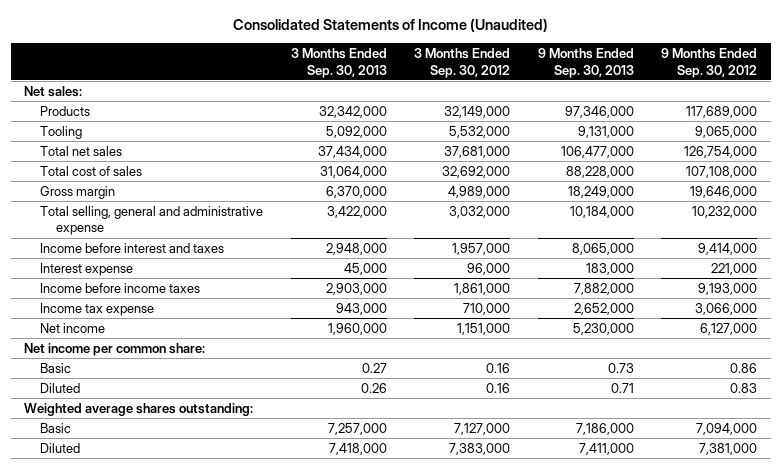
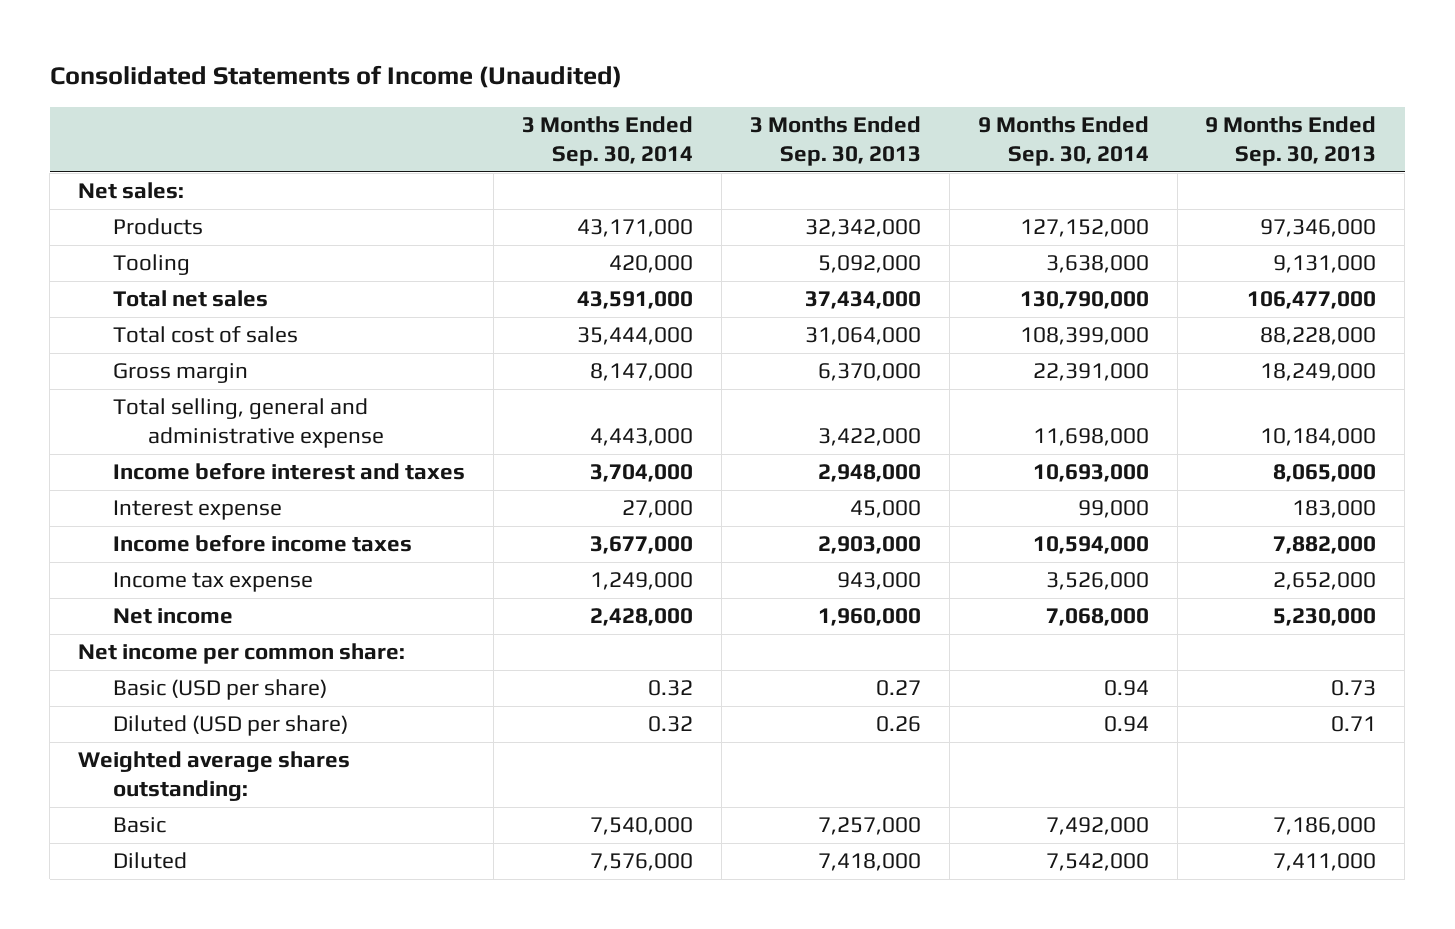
- | 3 Months Ended Sep. 30, 2013 | 3 Months Ended Sep. 30, 2012 | 9 Months Ended Sep. 30, 2013 | 9 Months Ended Sep. 30, 2012
+ | 3 Months Ended Sep. 30, 2014 | 3 Months Ended Sep. 30, 2013 | 9 Months Ended Sep. 30, 2014 | 9 Months Ended Sep. 30, 2013
- Basic | 0.27 | 0.16 | 0.73 | 0.86
- Diluted | 0.26 | 0.16 | 0.71 | 0.83
+ Basic (USD per share) | 0.32 | 0.27 | 0.94 | 0.73
+ Diluted (USD per share) | 0.32 | 0.26 | 0.94 | 0.71

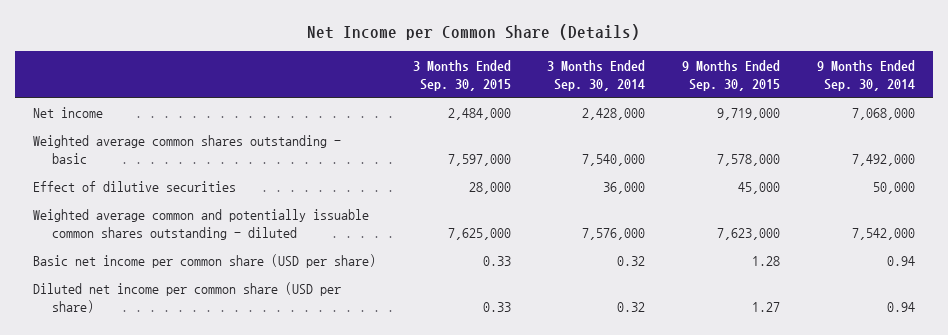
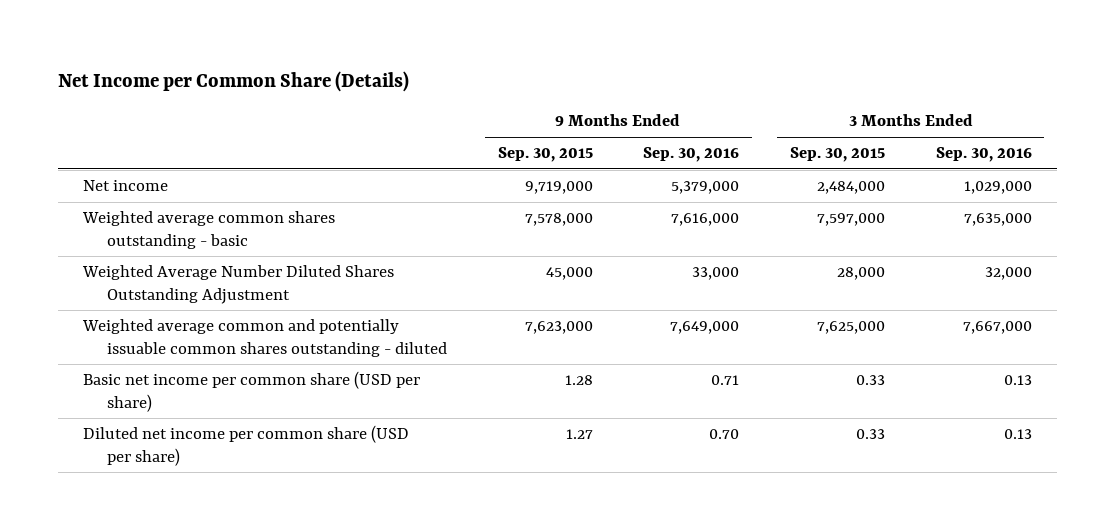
- | 3 Months Ended Sep. 30, 2015 | 3 Months Ended Sep. 30, 2014 | 9 Months Ended Sep. 30, 2015 | 9 Months Ended Sep. 30, 2014
+ | 9 Months Ended Sep. 30, 2015 | 9 Months Ended Sep. 30, 2016 | 3 Months Ended Sep. 30, 2015 | 3 Months Ended Sep. 30, 2016
- Effect of dilutive securities | 28,000 | 36,000 | 45,000 | 50,000
+ Weighted Average Number Diluted Shares Outstanding Adjustment | 45,000 | 33,000 | 28,000 | 32,000

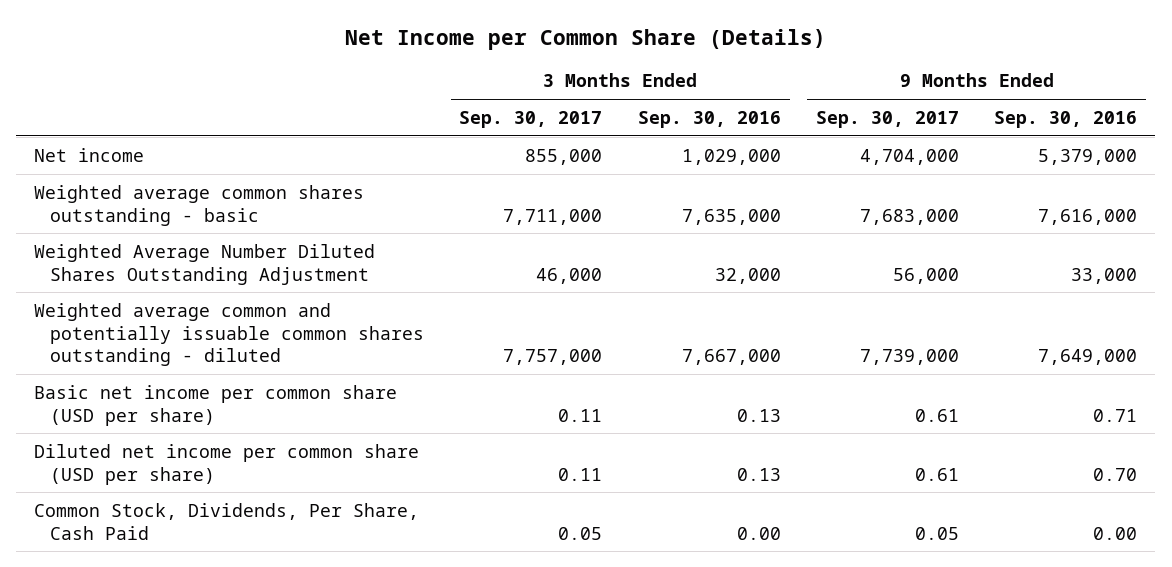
- | 9 Months Ended Sep. 30, 2015 | 9 Months Ended Sep. 30, 2016 | 3 Months Ended Sep. 30, 2015 | 3 Months Ended Sep. 30, 2016
+ | 3 Months Ended Sep. 30, 2017 | 3 Months Ended Sep. 30, 2016 | 9 Months Ended Sep. 30, 2017 | 9 Months Ended Sep. 30, 2016
+ Common Stock, Dividends, Per Share, Cash Paid | 0.05 | 0.00 | 0.05 | 0.00

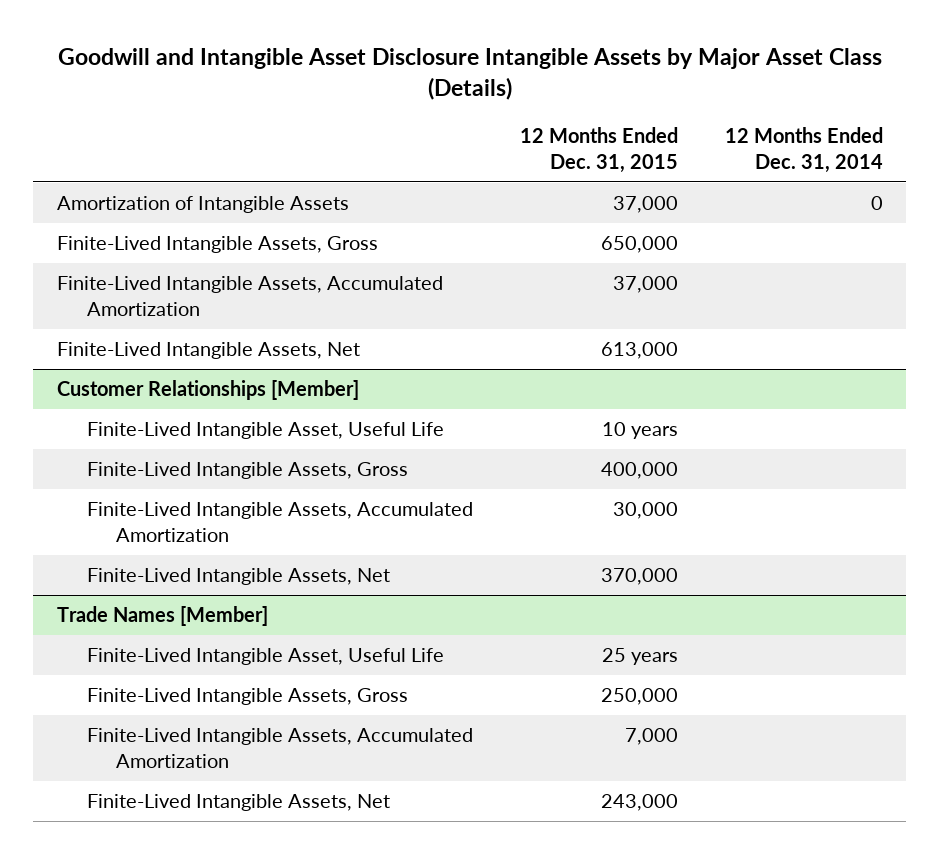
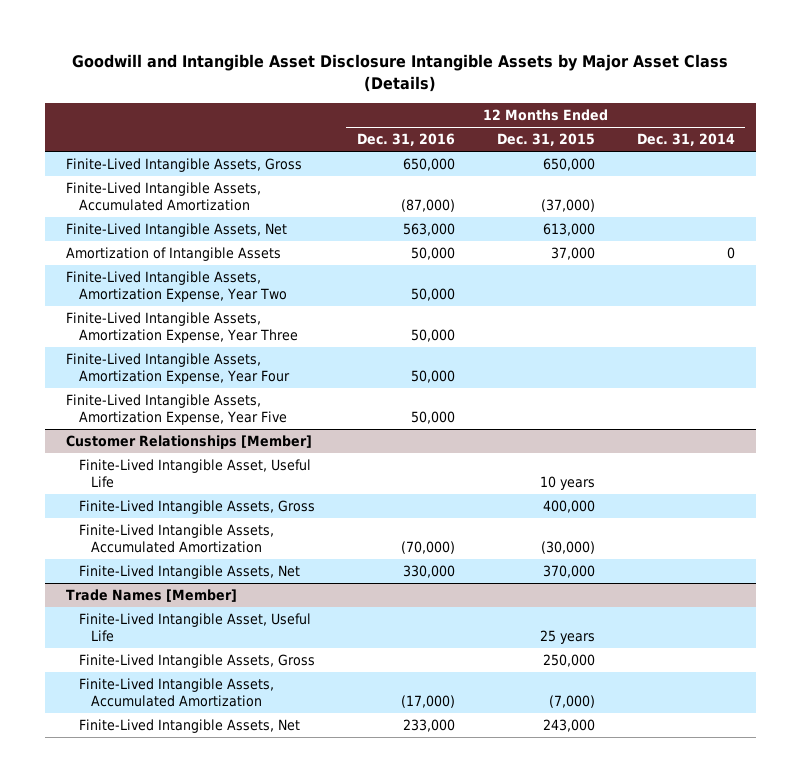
- | 12 Months Ended Dec. 31, 2015 | 12 Months Ended Dec. 31, 2014
+ | 12 Months Ended Dec. 31, 2016 | 12 Months Ended Dec. 31, 2015 | 12 Months Ended Dec. 31, 2014
- Finite-Lived Intangible Assets, Accumulated Amortization | 37,000 |
+ Finite-Lived Intangible Assets, Accumulated Amortization | (87,000) | (37,000) |
moved down: Amortization of Intangible Assets | 50,000 | 37,000 | 0
+ Finite-Lived Intangible Assets, Amortization Expense, Year Two | 50,000 | |
+ Finite-Lived Intangible Assets, Amortization Expense, Year Three | 50,000 | |
+ Finite-Lived Intangible Assets, Amortization Expense, Year Four | 50,000 | |
+ Finite-Lived Intangible Assets, Amortization Expense, Year Five | 50,000 | |
@ Customer Relationships [Member]
- Finite-Lived Intangible Assets, Accumulated Amortization | 30,000 |
+ Finite-Lived Intangible Assets, Accumulated Amortization | (70,000) | (30,000) |
@ Trade Names [Member]
- Finite-Lived Intangible Assets, Accumulated Amortization | 7,000 |
+ Finite-Lived Intangible Assets, Accumulated Amortization | (17,000) | (7,000) |

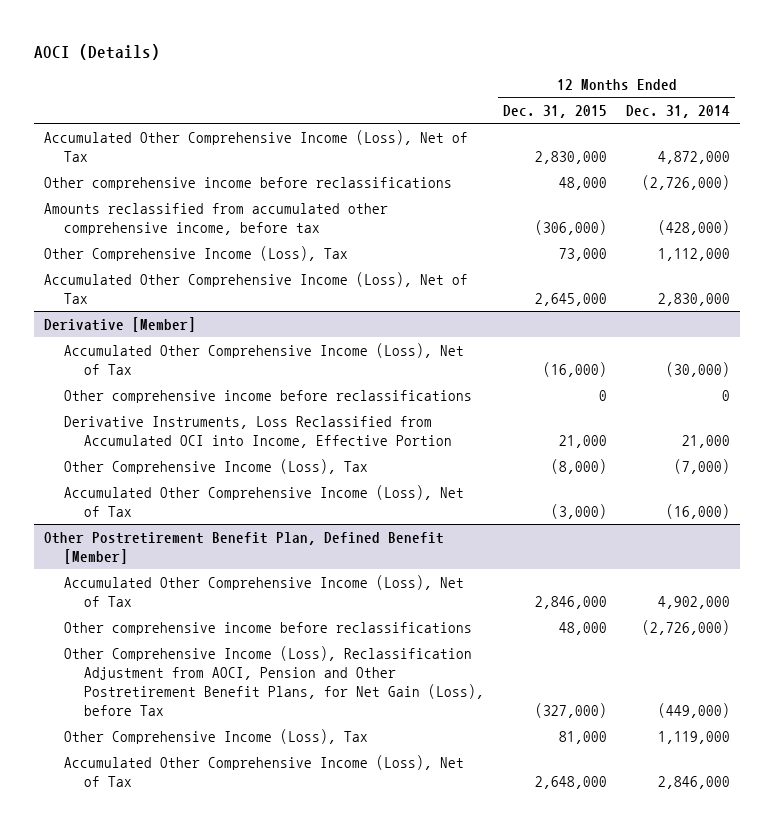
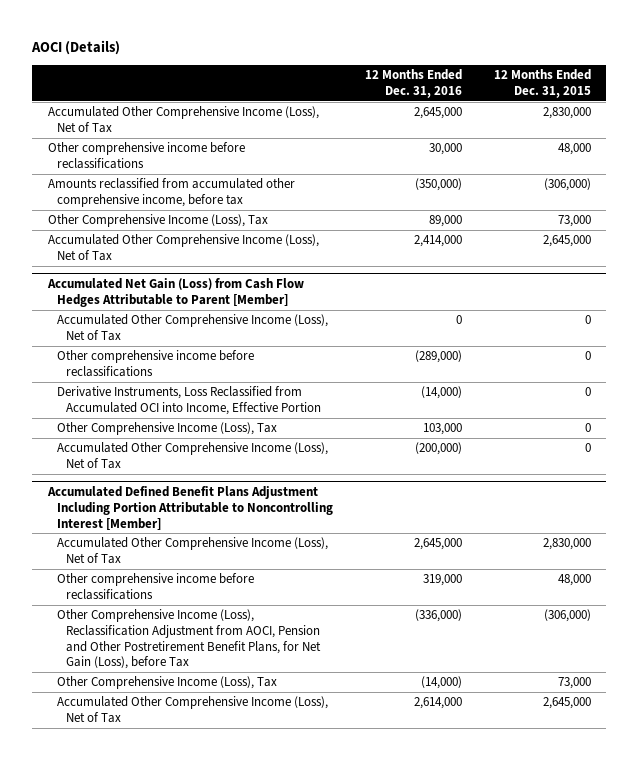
- | 12 Months Ended Dec. 31, 2015 | 12 Months Ended Dec. 31, 2014
+ | 12 Months Ended Dec. 31, 2016 | 12 Months Ended Dec. 31, 2015
- Derivative [Member]
- Accumulated Other Comprehensive Income (Loss), Net of Tax | (16,000) | (30,000)
+ Accumulated Net Gain (Loss) from Cash Flow Hedges Attributable to Parent [Member]
+ Accumulated Other Comprehensive Income (Loss), Net of Tax | 0 | 0
- Derivative Instruments, Loss Reclassified from Accumulated OCI into Income, Effective Portion | 21,000 | 21,000
- Other Comprehensive Income (Loss), Tax | (8,000) | (7,000)
- Accumulated Other Comprehensive Income (Loss), Net of Tax | (3,000) | (16,000)
- Other Postretirement Benefit Plan, Defined Benefit [Member]
- Accumulated Other Comprehensive Income (Loss), Net of Tax | 2,846,000 | 4,902,000
+ Derivative Instruments, Loss Reclassified from Accumulated OCI into Income, Effective Portion | (14,000) | 0
+ Other Comprehensive Income (Loss), Tax | 103,000 | 0
+ Accumulated Other Comprehensive Income (Loss), Net of Tax | (200,000) | 0
+ Accumulated Defined Benefit Plans Adjustment Including Portion Attributable to Noncontrolling Interest [Member]
+ Accumulated Other Comprehensive Income (Loss), Net of Tax | 2,645,000 | 2,830,000
- Other Comprehensive Income (Loss), Reclassification Adjustment from AOCI, Pension and Other Postretirement Benefit Plans, for Net Gain (Loss), before Tax | (327,000) | (449,000)
- Other Comprehensive Income (Loss), Tax | 81,000 | 1,119,000
- Accumulated Other Comprehensive Income (Loss), Net of Tax | 2,648,000 | 2,846,000
+ Other Comprehensive Income (Loss), Reclassification Adjustment from AOCI, Pension and Other Postretirement Benefit Plans, for Net Gain (Loss), before Tax | (336,000) | (306,000)
+ Other Comprehensive Income (Loss), Tax | (14,000) | 73,000
+ Accumulated Other Comprehensive Income (Loss), Net of Tax | 2,614,000 | 2,645,000

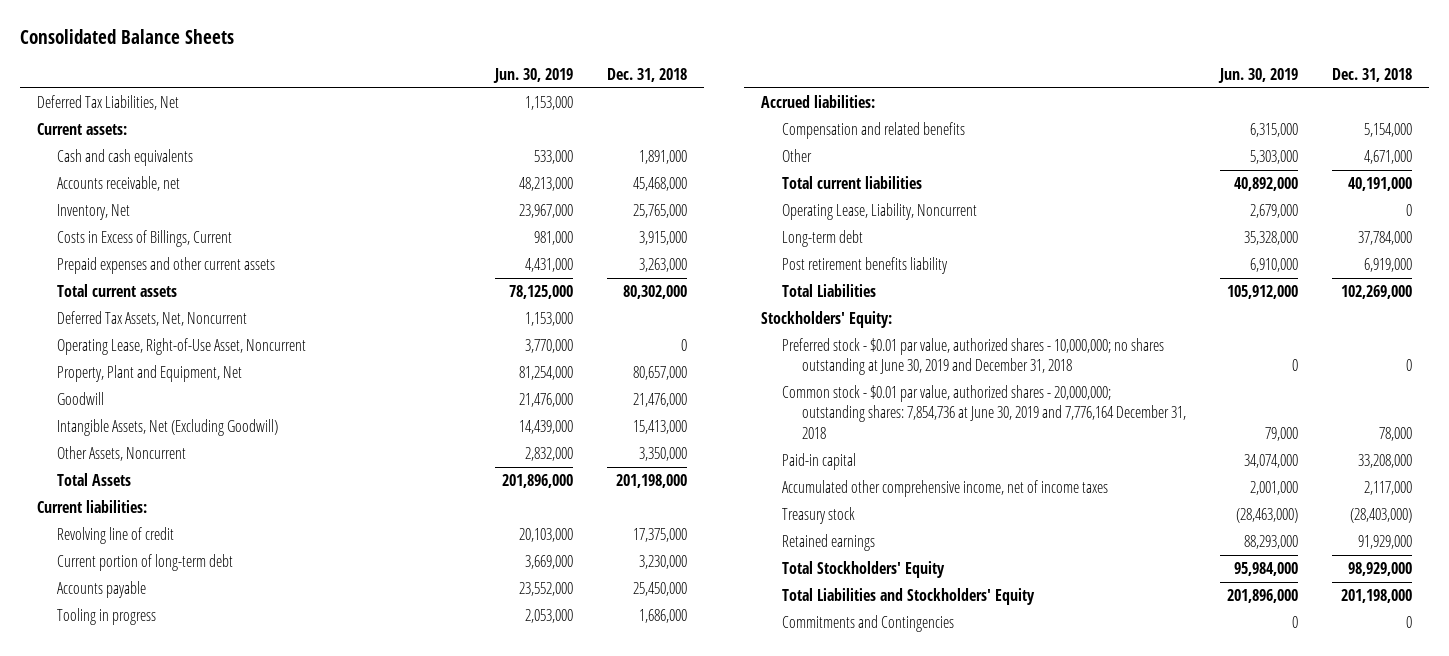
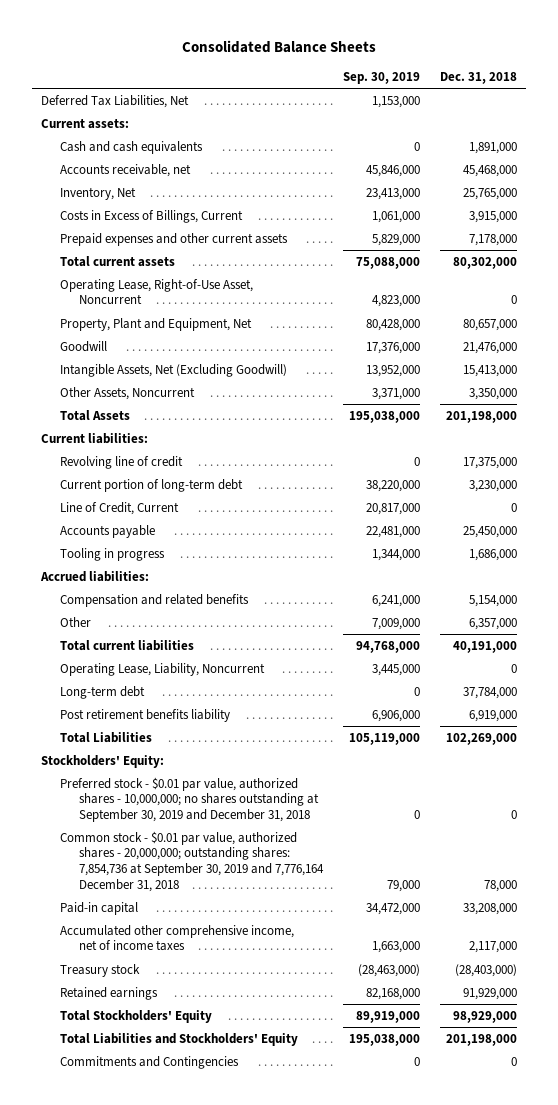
- | Jun. 30, 2019 | Dec. 31, 2018
+ | Sep. 30, 2019 | Dec. 31, 2018
- Prepaid expenses and other current assets | 4,431,000 | 3,263,000
+ Prepaid expenses and other current assets | 5,829,000 | 7,178,000
- Deferred Tax Assets, Net, Noncurrent | 1,153,000 |
+ Line of Credit, Current | 20,817,000 | 0
- Other | 5,303,000 | 4,671,000
+ Other | 7,009,000 | 6,357,000
- Preferred stock - $0.01 par value, authorized shares - 10,000,000; no shares outstanding at June 30, 2019 and December 31, 2018 | 0 | 0
- Common stock - $0.01 par value, authorized shares - 20,000,000; outstanding shares: 7,854,736 at June 30, 2019 and 7,776,164 December 31, 2018 | 79,000 | 78,000
+ Preferred stock - $0.01 par value, authorized shares - 10,000,000; no shares outstanding at September 30, 2019 and December 31, 2018 | 0 | 0
+ Common stock - $0.01 par value, authorized shares - 20,000,000; outstanding shares: 7,854,736 at September 30, 2019 and 7,776,164 December 31, 2018 | 79,000 | 78,000

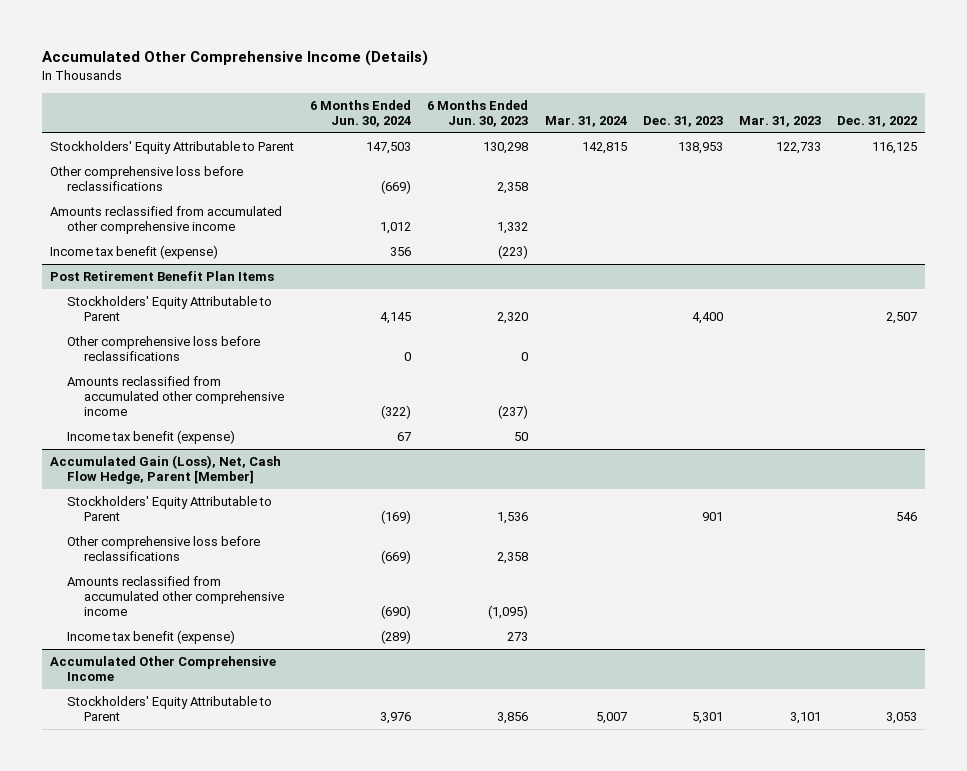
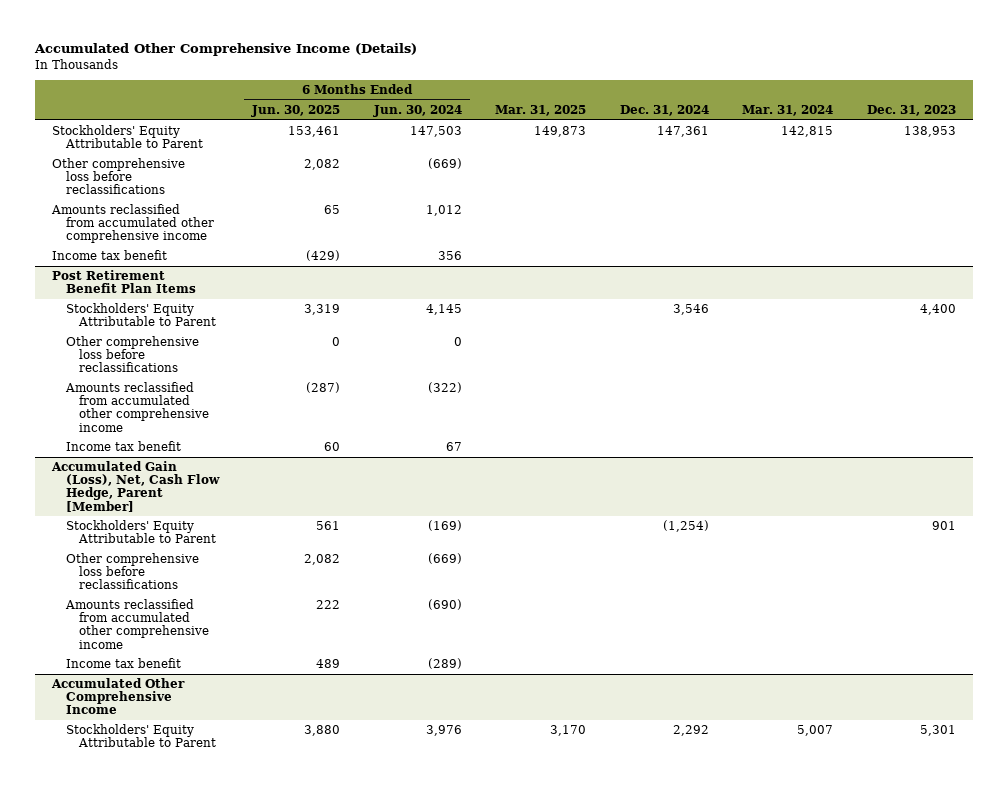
- | 6 Months Ended Jun. 30, 2024 | 6 Months Ended Jun. 30, 2023 | Mar. 31, 2024 | Dec. 31, 2023 | Mar. 31, 2023 | Dec. 31, 2022
+ | 6 Months Ended Jun. 30, 2025 | 6 Months Ended Jun. 30, 2024 | Mar. 31, 2025 | Dec. 31, 2024 | Mar. 31, 2024 | Dec. 31, 2023
- Income tax benefit (expense) | 356 | (223) | | | |
+ Income tax benefit | (429) | 356 | | | |
@ Post Retirement Benefit Plan Items
- Income tax benefit (expense) | 67 | 50 | | | |
+ Income tax benefit | 60 | 67 | | | |
@ Accumulated Gain (Loss), Net, Cash Flow Hedge, Parent [Member]
- Income tax benefit (expense) | (289) | 273 | | | |
+ Income tax benefit | 489 | (289) | | | |

